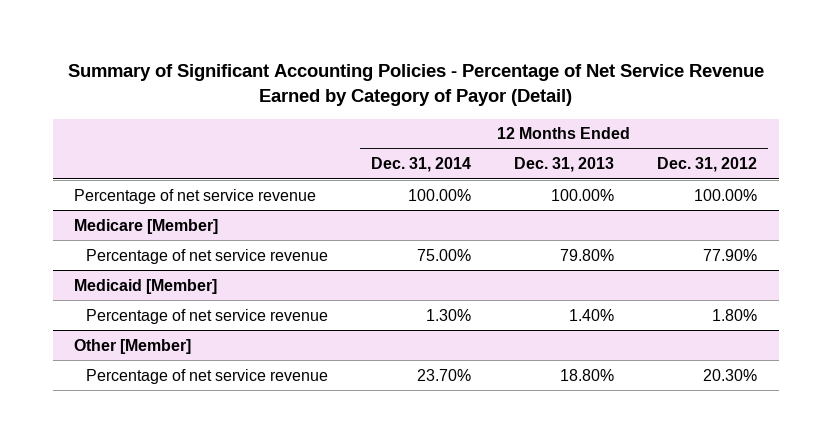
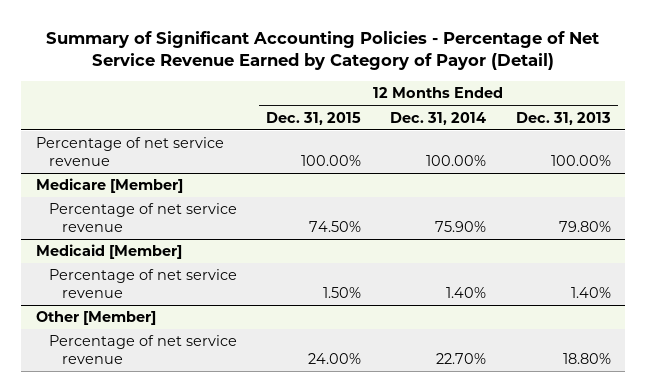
- | 12 Months Ended Dec. 31, 2014 | 12 Months Ended Dec. 31, 2013 | 12 Months Ended Dec. 31, 2012
+ | 12 Months Ended Dec. 31, 2015 | 12 Months Ended Dec. 31, 2014 | 12 Months Ended Dec. 31, 2013
@ Medicare [Member]
- Percentage of net service revenue | 75.00% | 79.80% | 77.90%
+ Percentage of net service revenue | 74.50% | 75.90% | 79.80%
@ Medicaid [Member]
- Percentage of net service revenue | 1.30% | 1.40% | 1.80%
+ Percentage of net service revenue | 1.50% | 1.40% | 1.40%
@ Other [Member]
- Percentage of net service revenue | 23.70% | 18.80% | 20.30%
+ Percentage of net service revenue | 24.00% | 22.70% | 18.80%

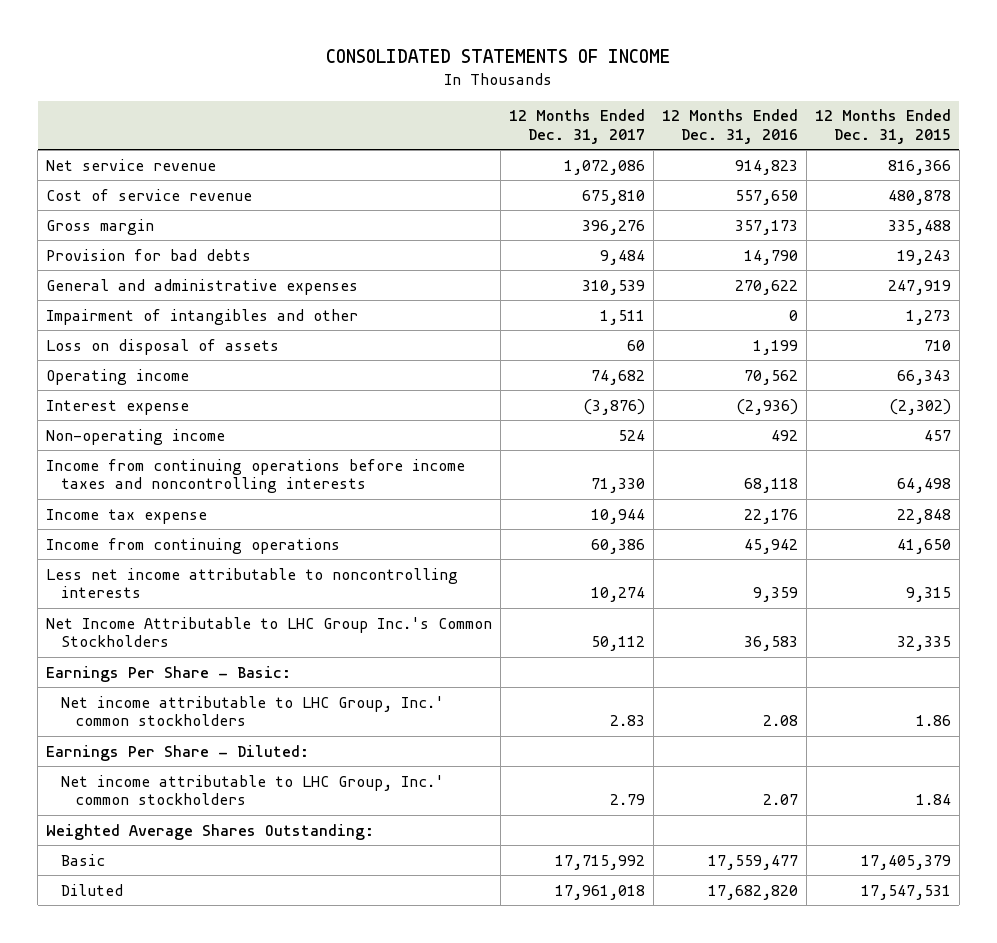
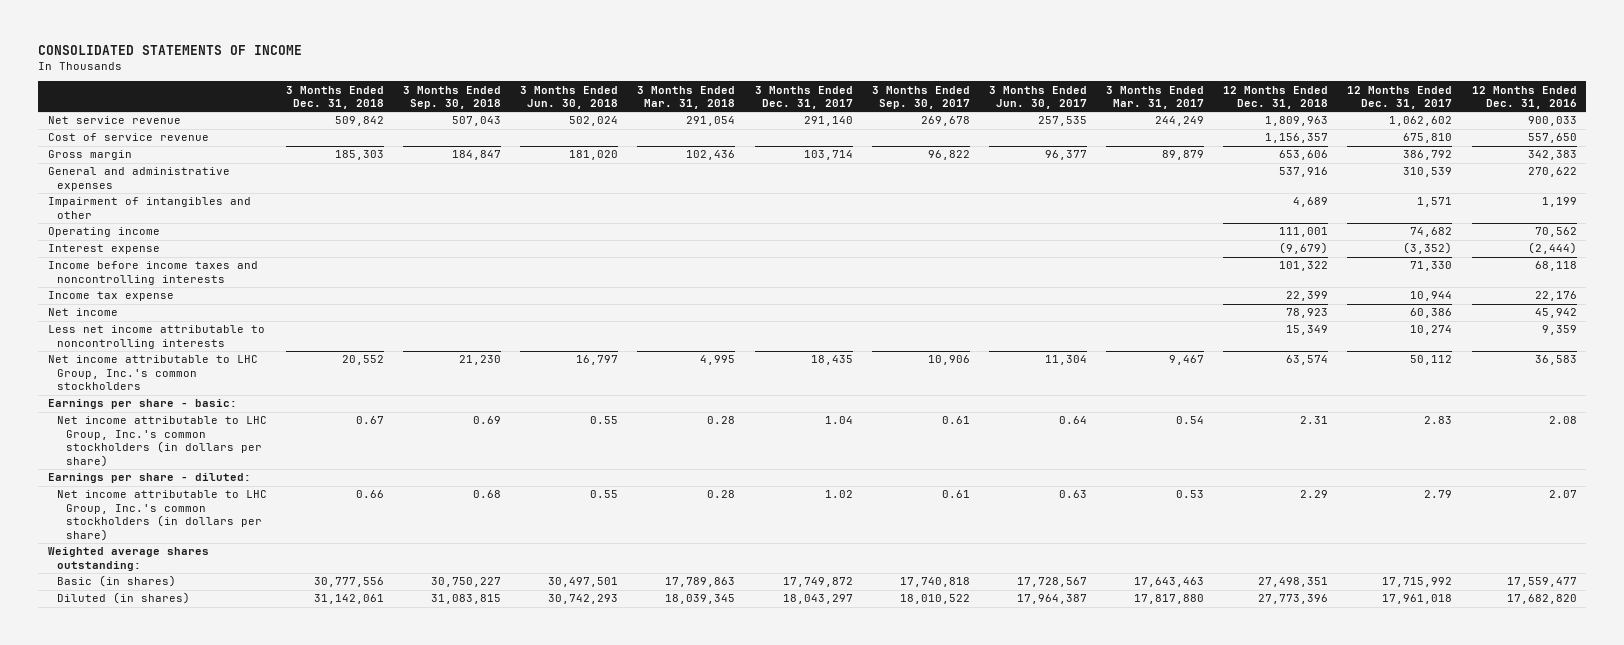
- | 12 Months Ended Dec. 31, 2017 | 12 Months Ended Dec. 31, 2016 | 12 Months Ended Dec. 31, 2015
+ | 3 Months Ended Dec. 31, 2018 | 3 Months Ended Sep. 30, 2018 | 3 Months Ended Jun. 30, 2018 | 3 Months Ended Mar. 31, 2018 | 3 Months Ended Dec. 31, 2017 | 3 Months Ended Sep. 30, 2017 | 3 Months Ended Jun. 30, 2017 | 3 Months Ended Mar. 31, 2017 | 12 Months Ended Dec. 31, 2018 | 12 Months Ended Dec. 31, 2017 | 12 Months Ended Dec. 31, 2016
- Net service revenue | 1,072,086 | 914,823 | 816,366
+ Net service revenue | 509,842 | 507,043 | 502,024 | 291,054 | 291,140 | 269,678 | 257,535 | 244,249 | 1,809,963 | 1,062,602 | 900,033
- Gross margin | 396,276 | 357,173 | 335,488
- Provision for bad debts | 9,484 | 14,790 | 19,243
+ Gross margin | 185,303 | 184,847 | 181,020 | 102,436 | 103,714 | 96,822 | 96,377 | 89,879 | 653,606 | 386,792 | 342,383
- Impairment of intangibles and other | 1,511 | 0 | 1,273
- Loss on disposal of assets | 60 | 1,199 | 710
+ Impairment of intangibles and other | | | | | | | | | 4,689 | 1,571 | 1,199
- Interest expense | (3,876) | (2,936) | (2,302)
- Non-operating income | 524 | 492 | 457
- Income from continuing operations before income taxes and noncontrolling interests | 71,330 | 68,118 | 64,498
+ Interest expense | | | | | | | | | (9,679) | (3,352) | (2,444)
+ Income before income taxes and noncontrolling interests | | | | | | | | | 101,322 | 71,330 | 68,118
- Income from continuing operations | 60,386 | 45,942 | 41,650
+ Net income | | | | | | | | | 78,923 | 60,386 | 45,942
- Net Income Attributable to LHC Group Inc.'s Common Stockholders | 50,112 | 36,583 | 32,335
- Earnings Per Share - Basic:
- Net income attributable to LHC Group, Inc.' common stockholders | 2.83 | 2.08 | 1.86
- Earnings Per Share - Diluted:
- Net income attributable to LHC Group, Inc.' common stockholders | 2.79 | 2.07 | 1.84
- Weighted Average Shares Outstanding:
- Basic | 17,715,992 | 17,559,477 | 17,405,379
- Diluted | 17,961,018 | 17,682,820 | 17,547,531
+ Net income attributable to LHC Group, Inc.'s common stockholders | 20,552 | 21,230 | 16,797 | 4,995 | 18,435 | 10,906 | 11,304 | 9,467 | 63,574 | 50,112 | 36,583
+ Earnings per share - basic:
+ Net income attributable to LHC Group, Inc.'s common stockholders (in dollars per share) | 0.67 | 0.69 | 0.55 | 0.28 | 1.04 | 0.61 | 0.64 | 0.54 | 2.31 | 2.83 | 2.08
+ Earnings per share - diluted:
+ Net income attributable to LHC Group, Inc.'s common stockholders (in dollars per share) | 0.66 | 0.68 | 0.55 | 0.28 | 1.02 | 0.61 | 0.63 | 0.53 | 2.29 | 2.79 | 2.07
+ Weighted average shares outstanding:
+ Basic (in shares) | 30,777,556 | 30,750,227 | 30,497,501 | 17,789,863 | 17,749,872 | 17,740,818 | 17,728,567 | 17,643,463 | 27,498,351 | 17,715,992 | 17,559,477
+ Diluted (in shares) | 31,142,061 | 31,083,815 | 30,742,293 | 18,039,345 | 18,043,297 | 18,010,522 | 17,964,387 | 17,817,880 | 27,773,396 | 17,961,018 | 17,682,820

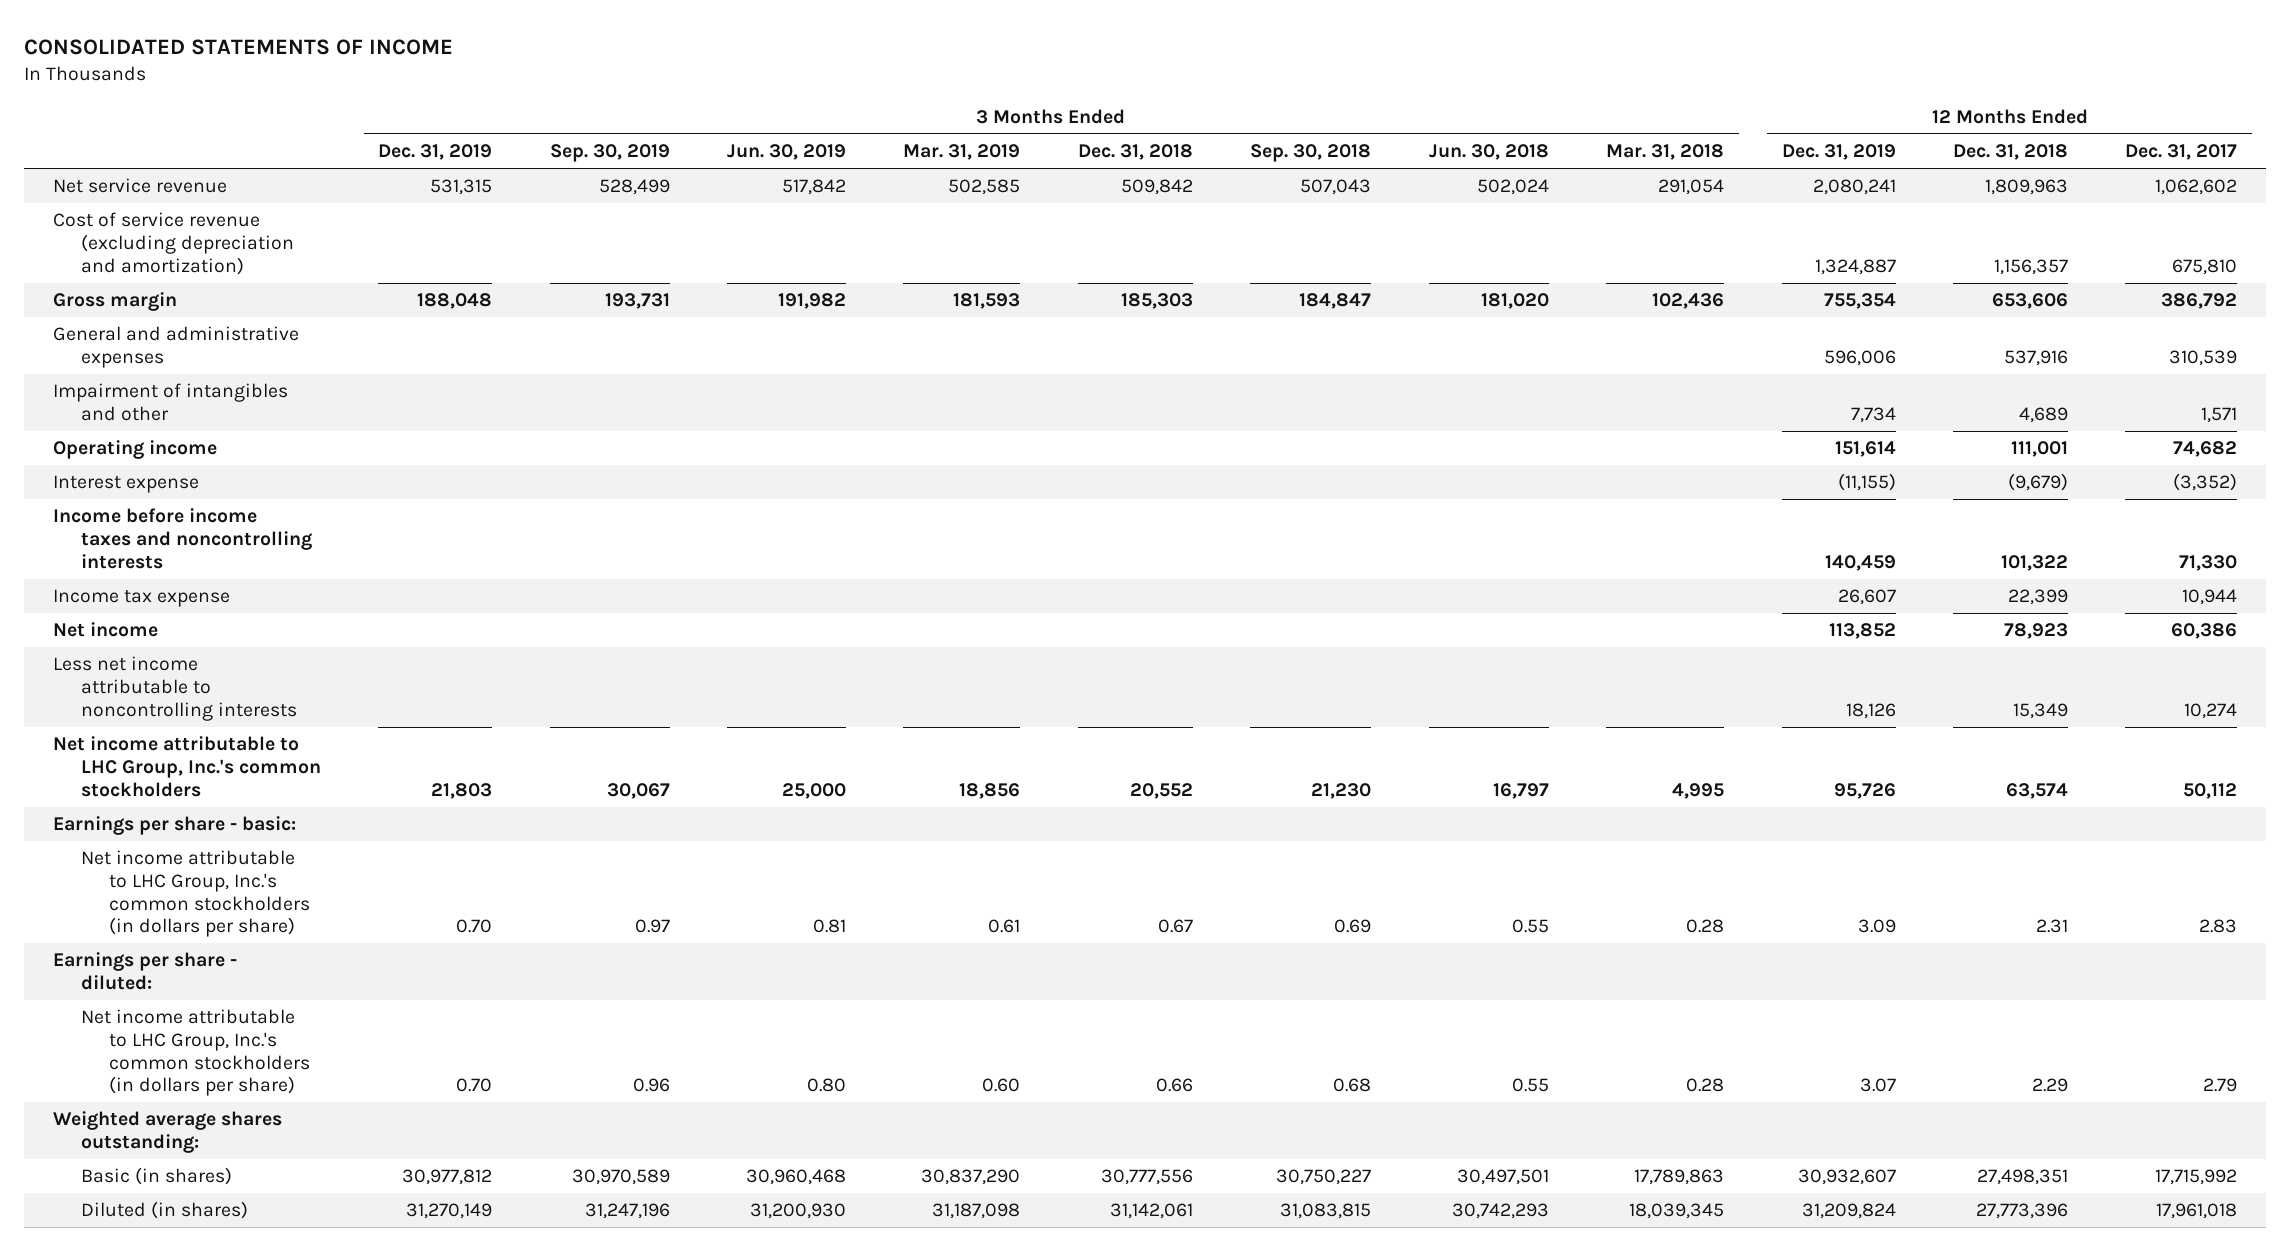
- | 3 Months Ended Dec. 31, 2018 | 3 Months Ended Sep. 30, 2018 | 3 Months Ended Jun. 30, 2018 | 3 Months Ended Mar. 31, 2018 | 3 Months Ended Dec. 31, 2017 | 3 Months Ended Sep. 30, 2017 | 3 Months Ended Jun. 30, 2017 | 3 Months Ended Mar. 31, 2017 | 12 Months Ended Dec. 31, 2018 | 12 Months Ended Dec. 31, 2017 | 12 Months Ended Dec. 31, 2016
+ | 3 Months Ended Dec. 31, 2019 | 3 Months Ended Sep. 30, 2019 | 3 Months Ended Jun. 30, 2019 | 3 Months Ended Mar. 31, 2019 | 3 Months Ended Dec. 31, 2018 | 3 Months Ended Sep. 30, 2018 | 3 Months Ended Jun. 30, 2018 | 3 Months Ended Mar. 31, 2018 | 12 Months Ended Dec. 31, 2019 | 12 Months Ended Dec. 31, 2018 | 12 Months Ended Dec. 31, 2017
- Cost of service revenue | | | | | | | | | 1,156,357 | 675,810 | 557,650
+ Cost of service revenue (excluding depreciation and amortization) | | | | | | | | | 1,324,887 | 1,156,357 | 675,810

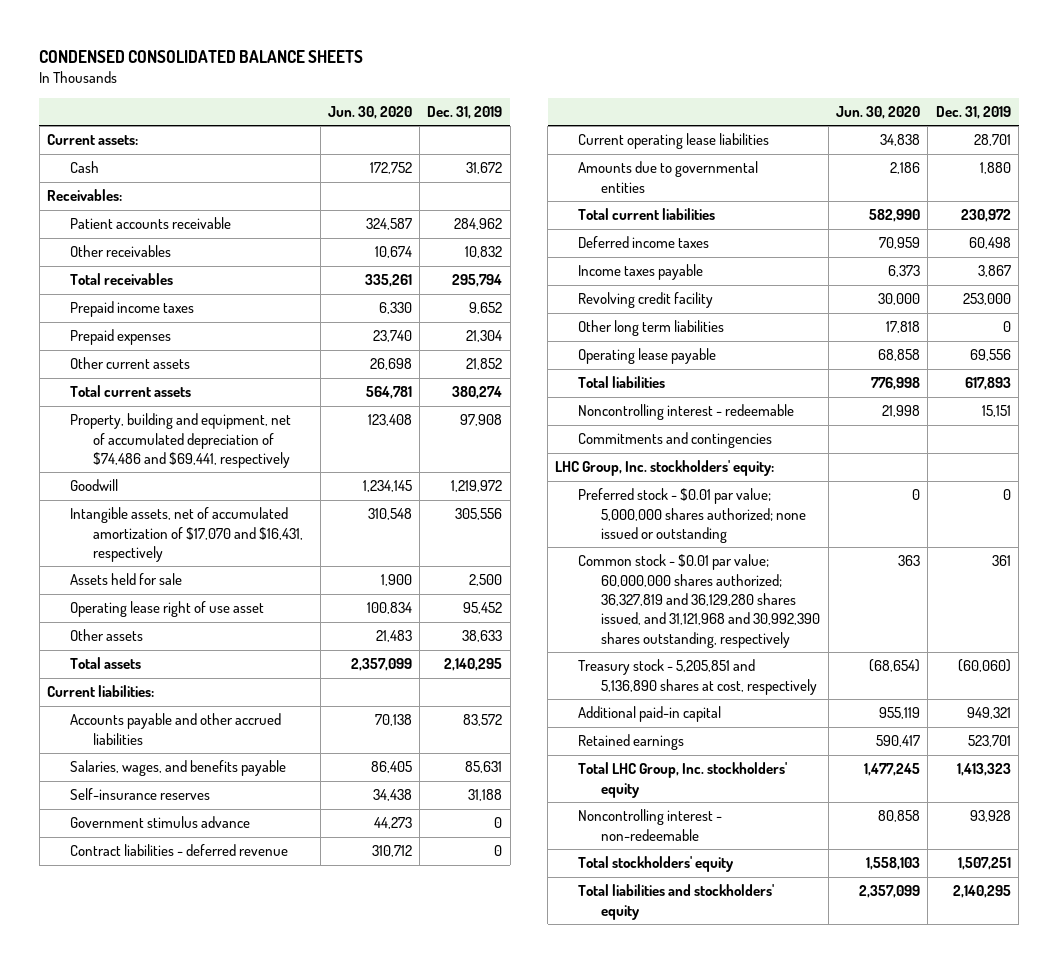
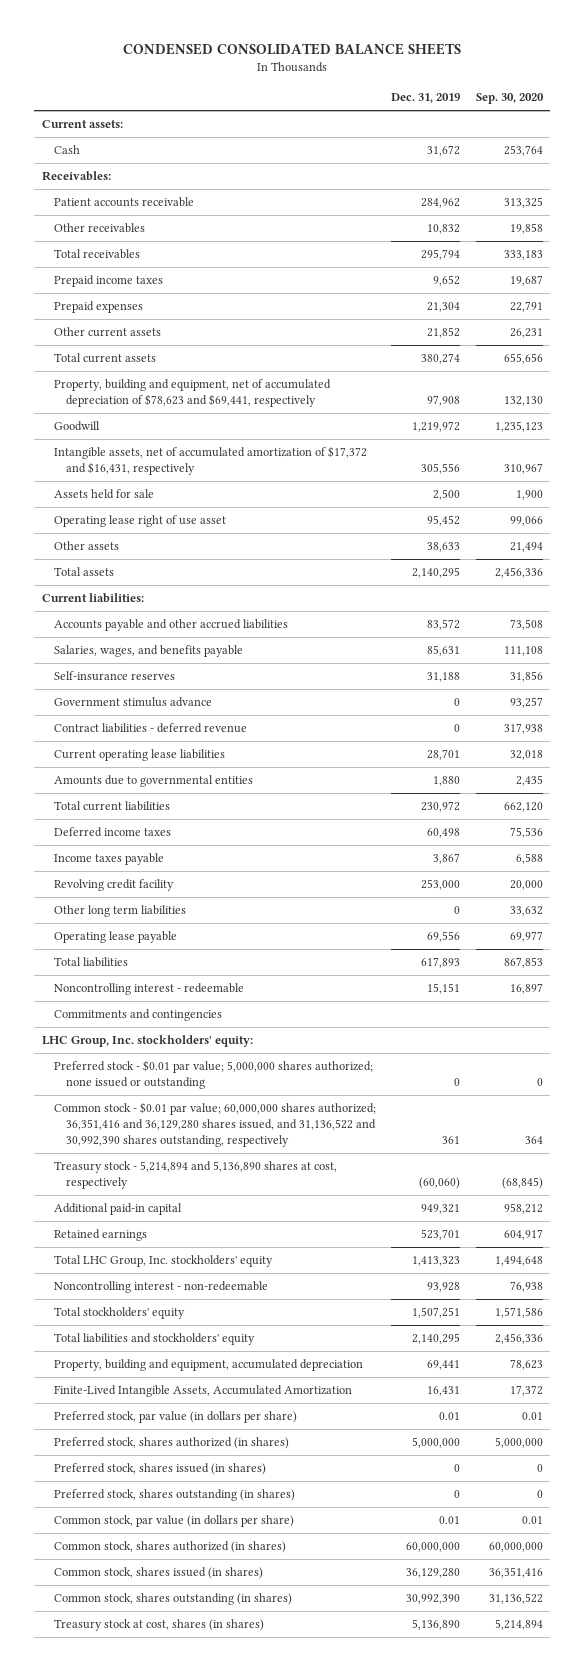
- | Jun. 30, 2020 | Dec. 31, 2019
+ | Dec. 31, 2019 | Sep. 30, 2020
- Property, building and equipment, net of accumulated depreciation of $74,486 and $69,441, respectively | 123,408 | 97,908
+ Property, building and equipment, net of accumulated depreciation of $78,623 and $69,441, respectively | 97,908 | 132,130
- Intangible assets, net of accumulated amortization of $17,070 and $16,431, respectively | 310,548 | 305,556
+ Intangible assets, net of accumulated amortization of $17,372 and $16,431, respectively | 305,556 | 310,967
- Common stock - $0.01 par value; 60,000,000 shares authorized; 36,327,819 and 36,129,280 shares issued, and 31,121,968 and 30,992,390 shares outstanding, respectively | 363 | 361
- Treasury stock - 5,205,851 and 5,136,890 shares at cost, respectively | (68,654) | (60,060)
+ Common stock - $0.01 par value; 60,000,000 shares authorized; 36,351,416 and 36,129,280 shares issued, and 31,136,522 and 30,992,390 shares outstanding, respectively | 361 | 364
+ Treasury stock - 5,214,894 and 5,136,890 shares at cost, respectively | (60,060) | (68,845)
+ Property, building and equipment, accumulated depreciation | 69,441 | 78,623
+ Finite-Lived Intangible Assets, Accumulated Amortization | 16,431 | 17,372
+ Preferred stock, par value (in dollars per share) | 0.01 | 0.01
+ Preferred stock, shares authorized (in shares) | 5,000,000 | 5,000,000
+ Preferred stock, shares issued (in shares) | 0 | 0
+ Preferred stock, shares outstanding (in shares) | 0 | 0
+ Common stock, par value (in dollars per share) | 0.01 | 0.01
+ Common stock, shares authorized (in shares) | 60,000,000 | 60,000,000
+ Common stock, shares issued (in shares) | 36,129,280 | 36,351,416
+ Common stock, shares outstanding (in shares) | 30,992,390 | 31,136,522
+ Treasury stock at cost, shares (in shares) | 5,136,890 | 5,214,894

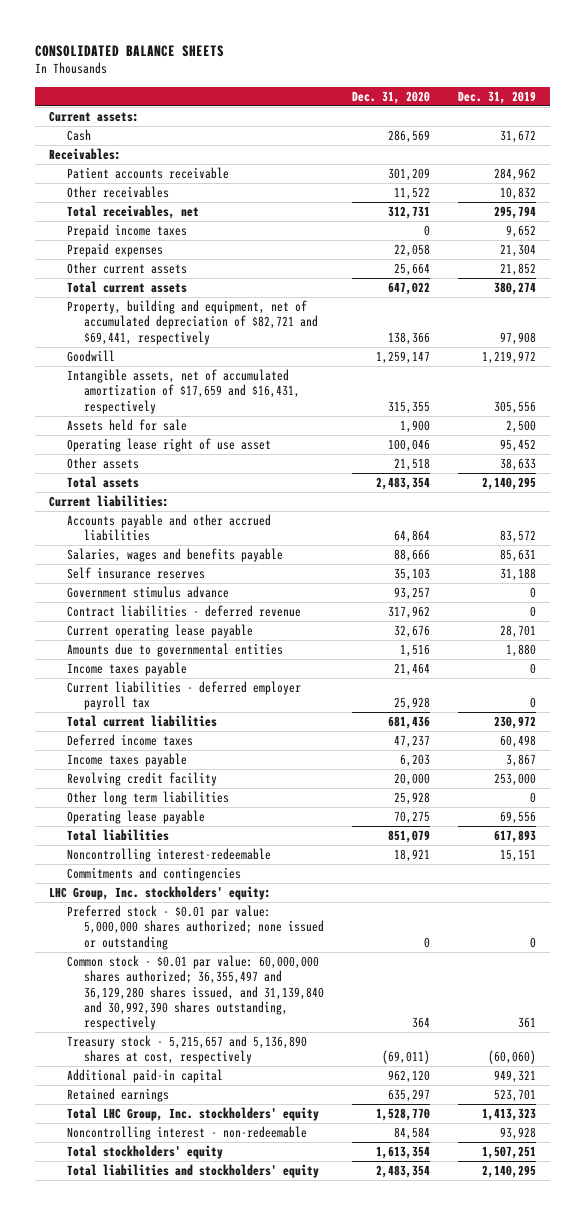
- CONDENSED CONSOLIDATED BALANCE SHEETS
+ CONSOLIDATED BALANCE SHEETS
- | Dec. 31, 2019 | Sep. 30, 2020
+ | Dec. 31, 2020 | Dec. 31, 2019
- Total receivables | 295,794 | 333,183
+ Total receivables, net | 312,731 | 295,794
- Property, building and equipment, net of accumulated depreciation of $78,623 and $69,441, respectively | 97,908 | 132,130
+ Property, building and equipment, net of accumulated depreciation of $82,721 and $69,441, respectively | 138,366 | 97,908
- Intangible assets, net of accumulated amortization of $17,372 and $16,431, respectively | 305,556 | 310,967
+ Intangible assets, net of accumulated amortization of $17,659 and $16,431, respectively | 315,355 | 305,556
- Salaries, wages, and benefits payable | 85,631 | 111,108
- Self-insurance reserves | 31,188 | 31,856
+ Salaries, wages and benefits payable | 88,666 | 85,631
+ Self insurance reserves | 35,103 | 31,188
- Current operating lease liabilities | 28,701 | 32,018
+ Current operating lease payable | 32,676 | 28,701
+ Income taxes payable | 21,464 | 0
+ Current liabilities - deferred employer payroll tax | 25,928 | 0
- Noncontrolling interest - redeemable | 15,151 | 16,897
+ Noncontrolling interest-redeemable | 18,921 | 15,151
- Preferred stock - $0.01 par value; 5,000,000 shares authorized; none issued or outstanding | 0 | 0
- Common stock - $0.01 par value; 60,000,000 shares authorized; 36,351,416 and 36,129,280 shares issued, and 31,136,522 and 30,992,390 shares outstanding, respectively | 361 | 364
- Treasury stock - 5,214,894 and 5,136,890 shares at cost, respectively | (60,060) | (68,845)
+ Preferred stock - $0.01 par value: 5,000,000 shares authorized; none issued or outstanding | 0 | 0
+ Common stock - $0.01 par value: 60,000,000 shares authorized; 36,355,497 and 36,129,280 shares issued, and 31,139,840 and 30,992,390 shares outstanding, respectively | 364 | 361
+ Treasury stock - 5,215,657 and 5,136,890 shares at cost, respectively | (69,011) | (60,060)
- Property, building and equipment, accumulated depreciation | 69,441 | 78,623
- Finite-Lived Intangible Assets, Accumulated Amortization | 16,431 | 17,372
- Preferred stock, par value (in dollars per share) | 0.01 | 0.01
- Preferred stock, shares authorized (in shares) | 5,000,000 | 5,000,000
- Preferred stock, shares issued (in shares) | 0 | 0
- Preferred stock, shares outstanding (in shares) | 0 | 0
- Common stock, par value (in dollars per share) | 0.01 | 0.01
- Common stock, shares authorized (in shares) | 60,000,000 | 60,000,000
- Common stock, shares issued (in shares) | 36,129,280 | 36,351,416
- Common stock, shares outstanding (in shares) | 30,992,390 | 31,136,522
- Treasury stock at cost, shares (in shares) | 5,136,890 | 5,214,894

